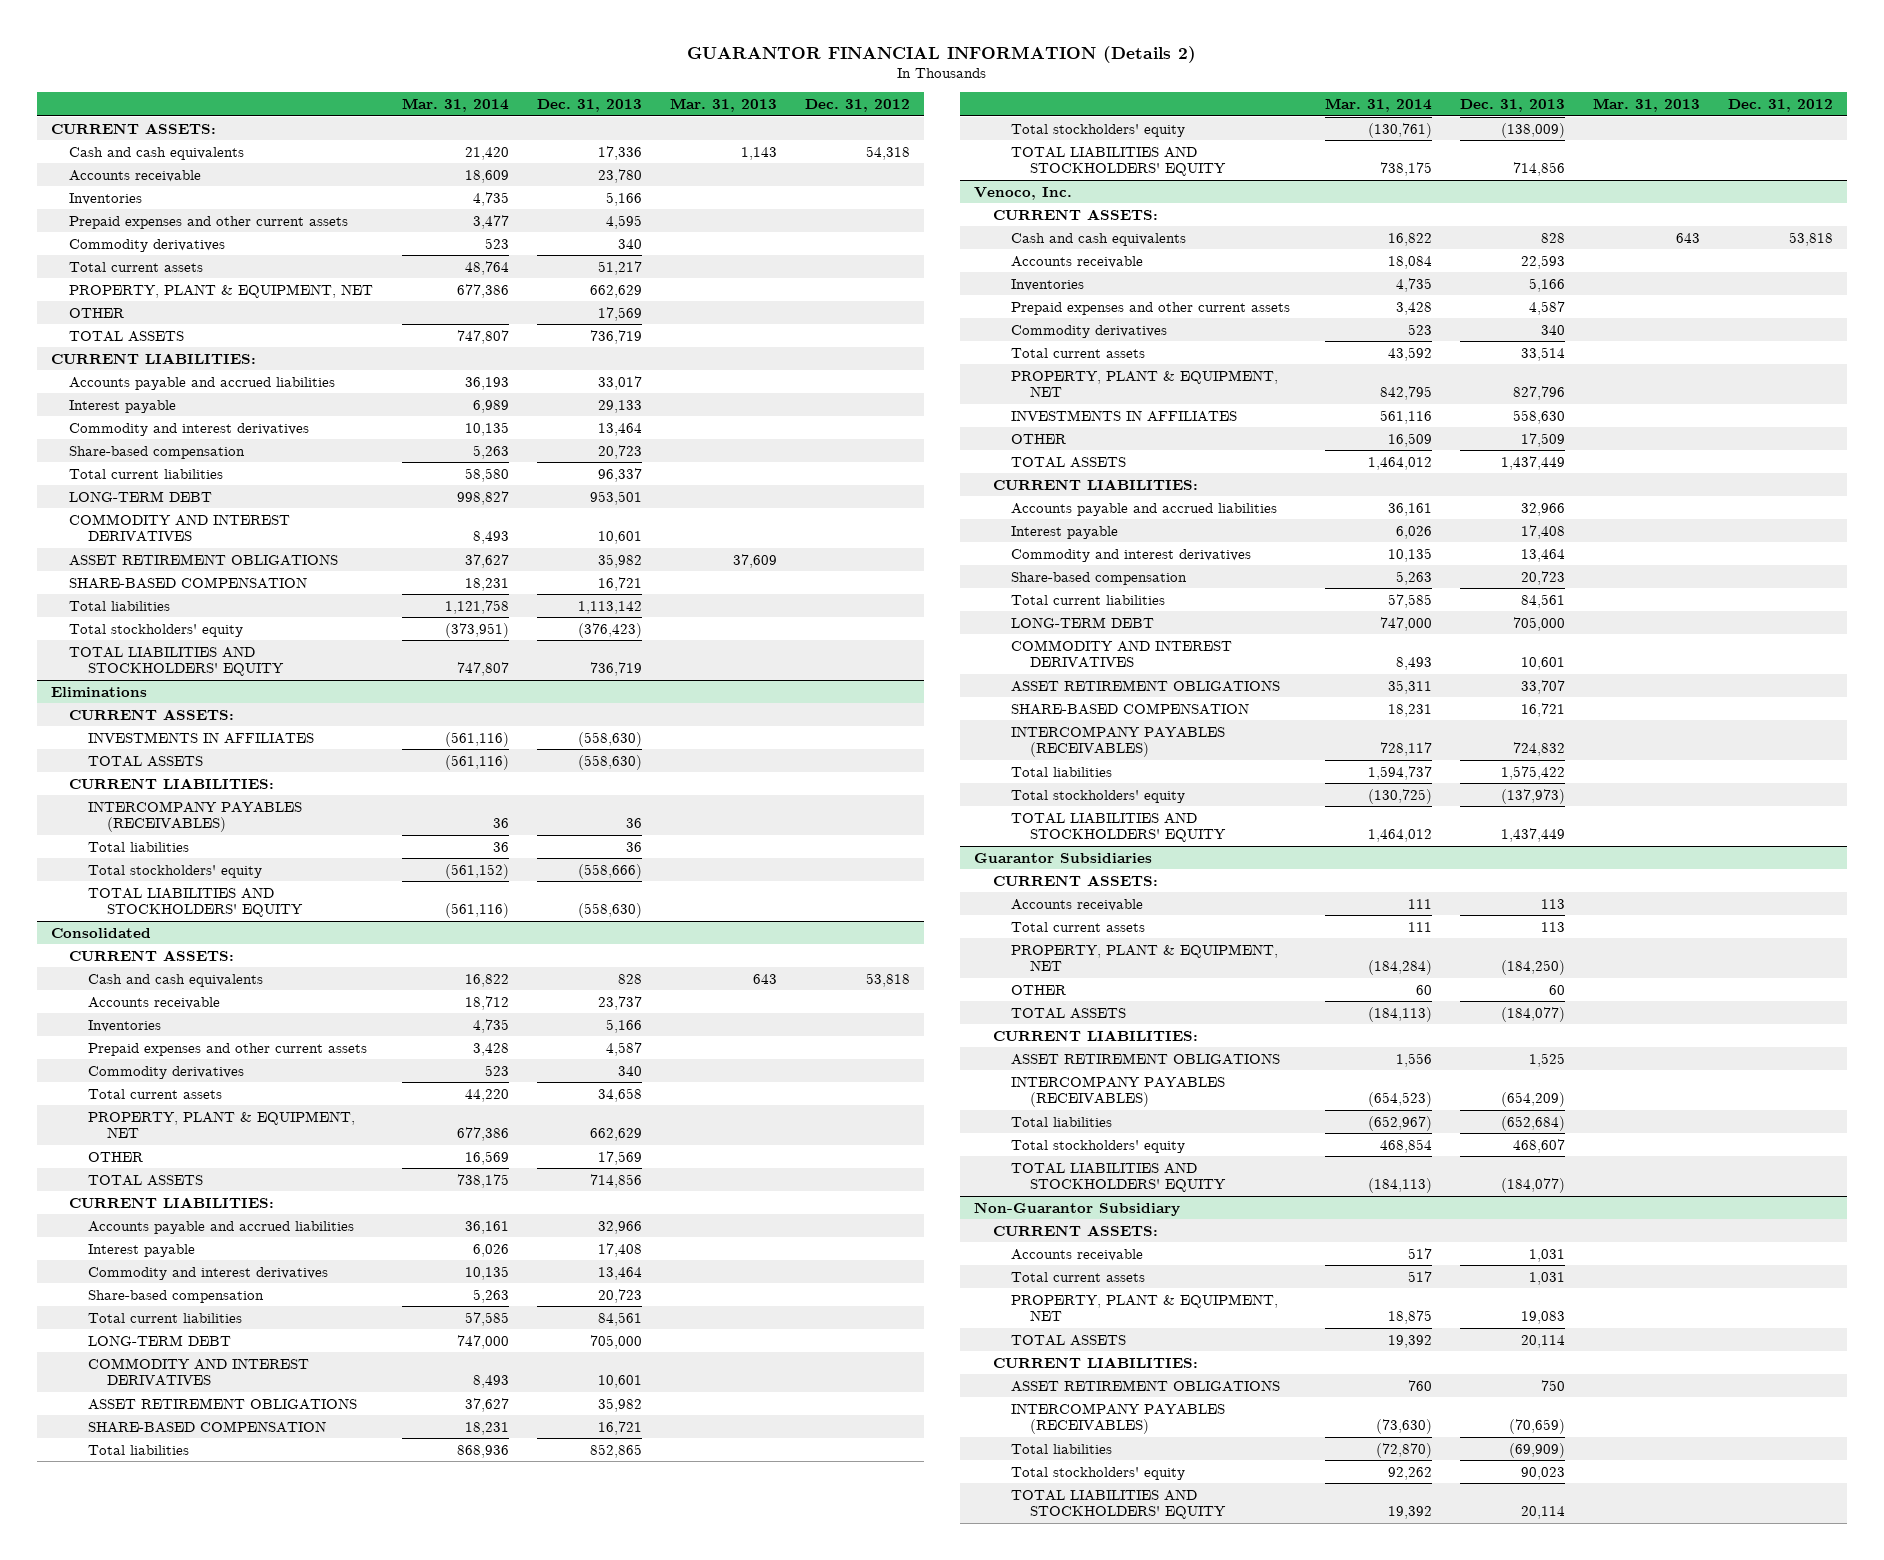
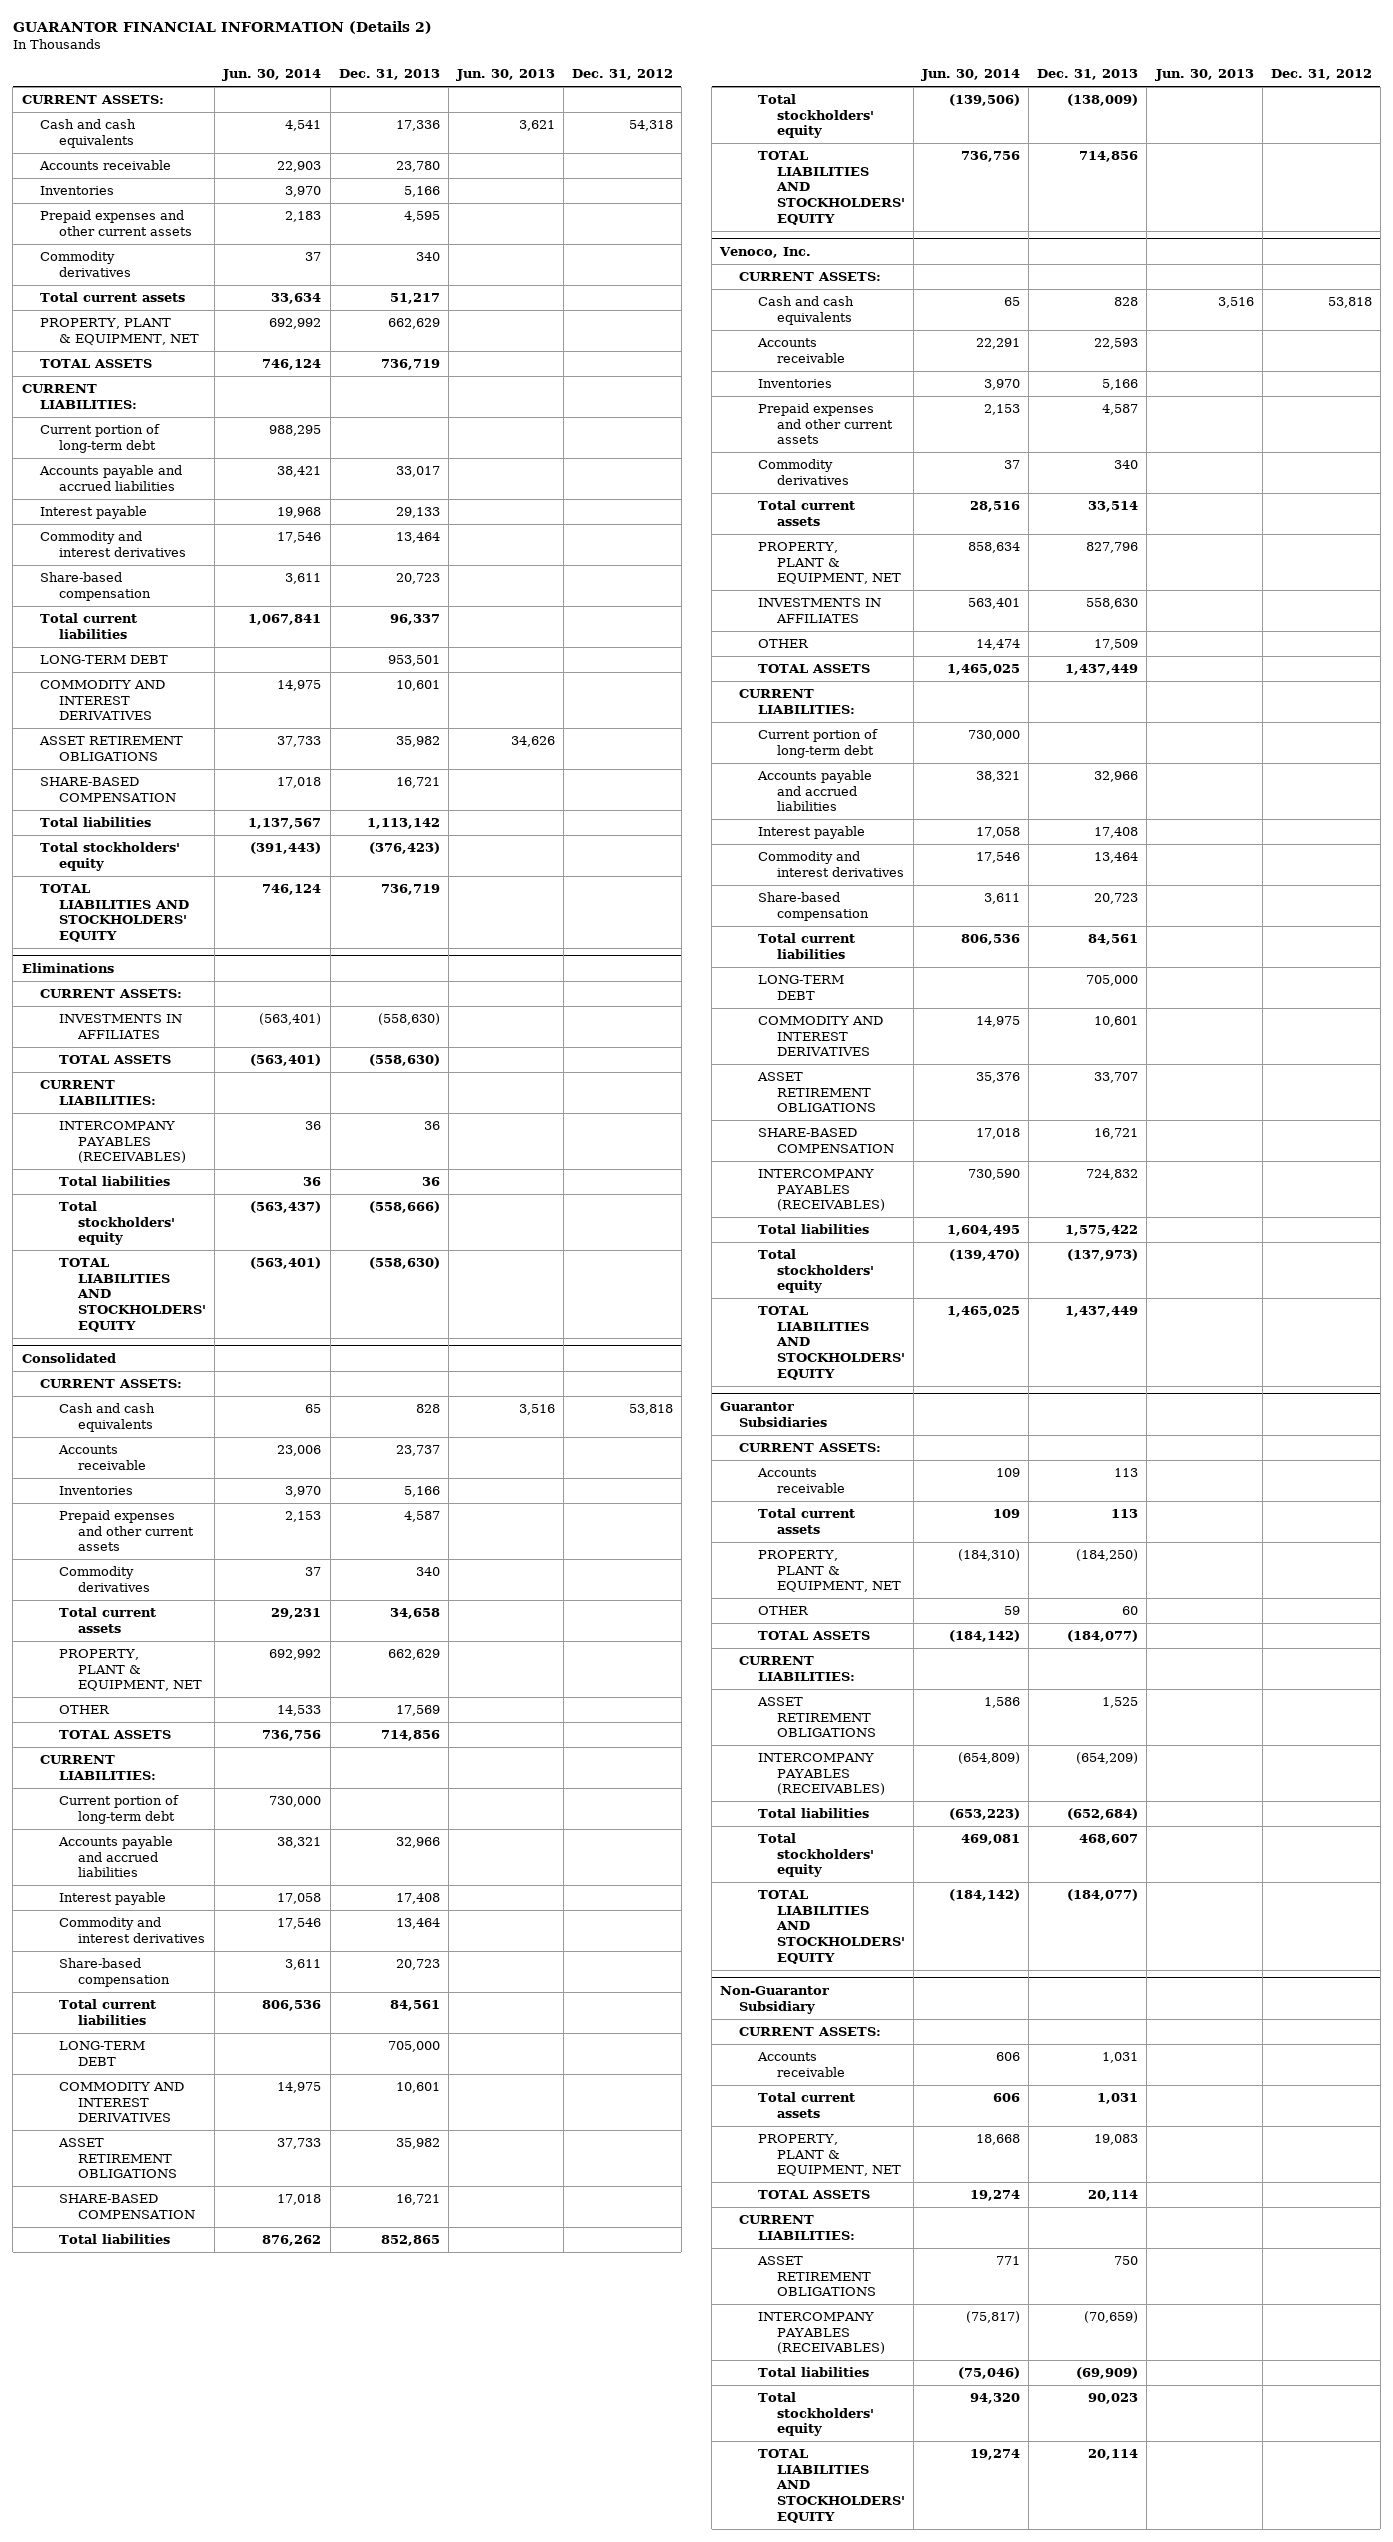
- | Mar. 31, 2014 | Dec. 31, 2013 | Mar. 31, 2013 | Dec. 31, 2012
+ | Jun. 30, 2014 | Dec. 31, 2013 | Jun. 30, 2013 | Dec. 31, 2012
- OTHER | | 17,569 | |
+ Current portion of long-term debt | 988,295 | | |
@ Consolidated
+ Current portion of long-term debt | 730,000 | | |
@ Venoco, Inc.
+ Current portion of long-term debt | 730,000 | | |

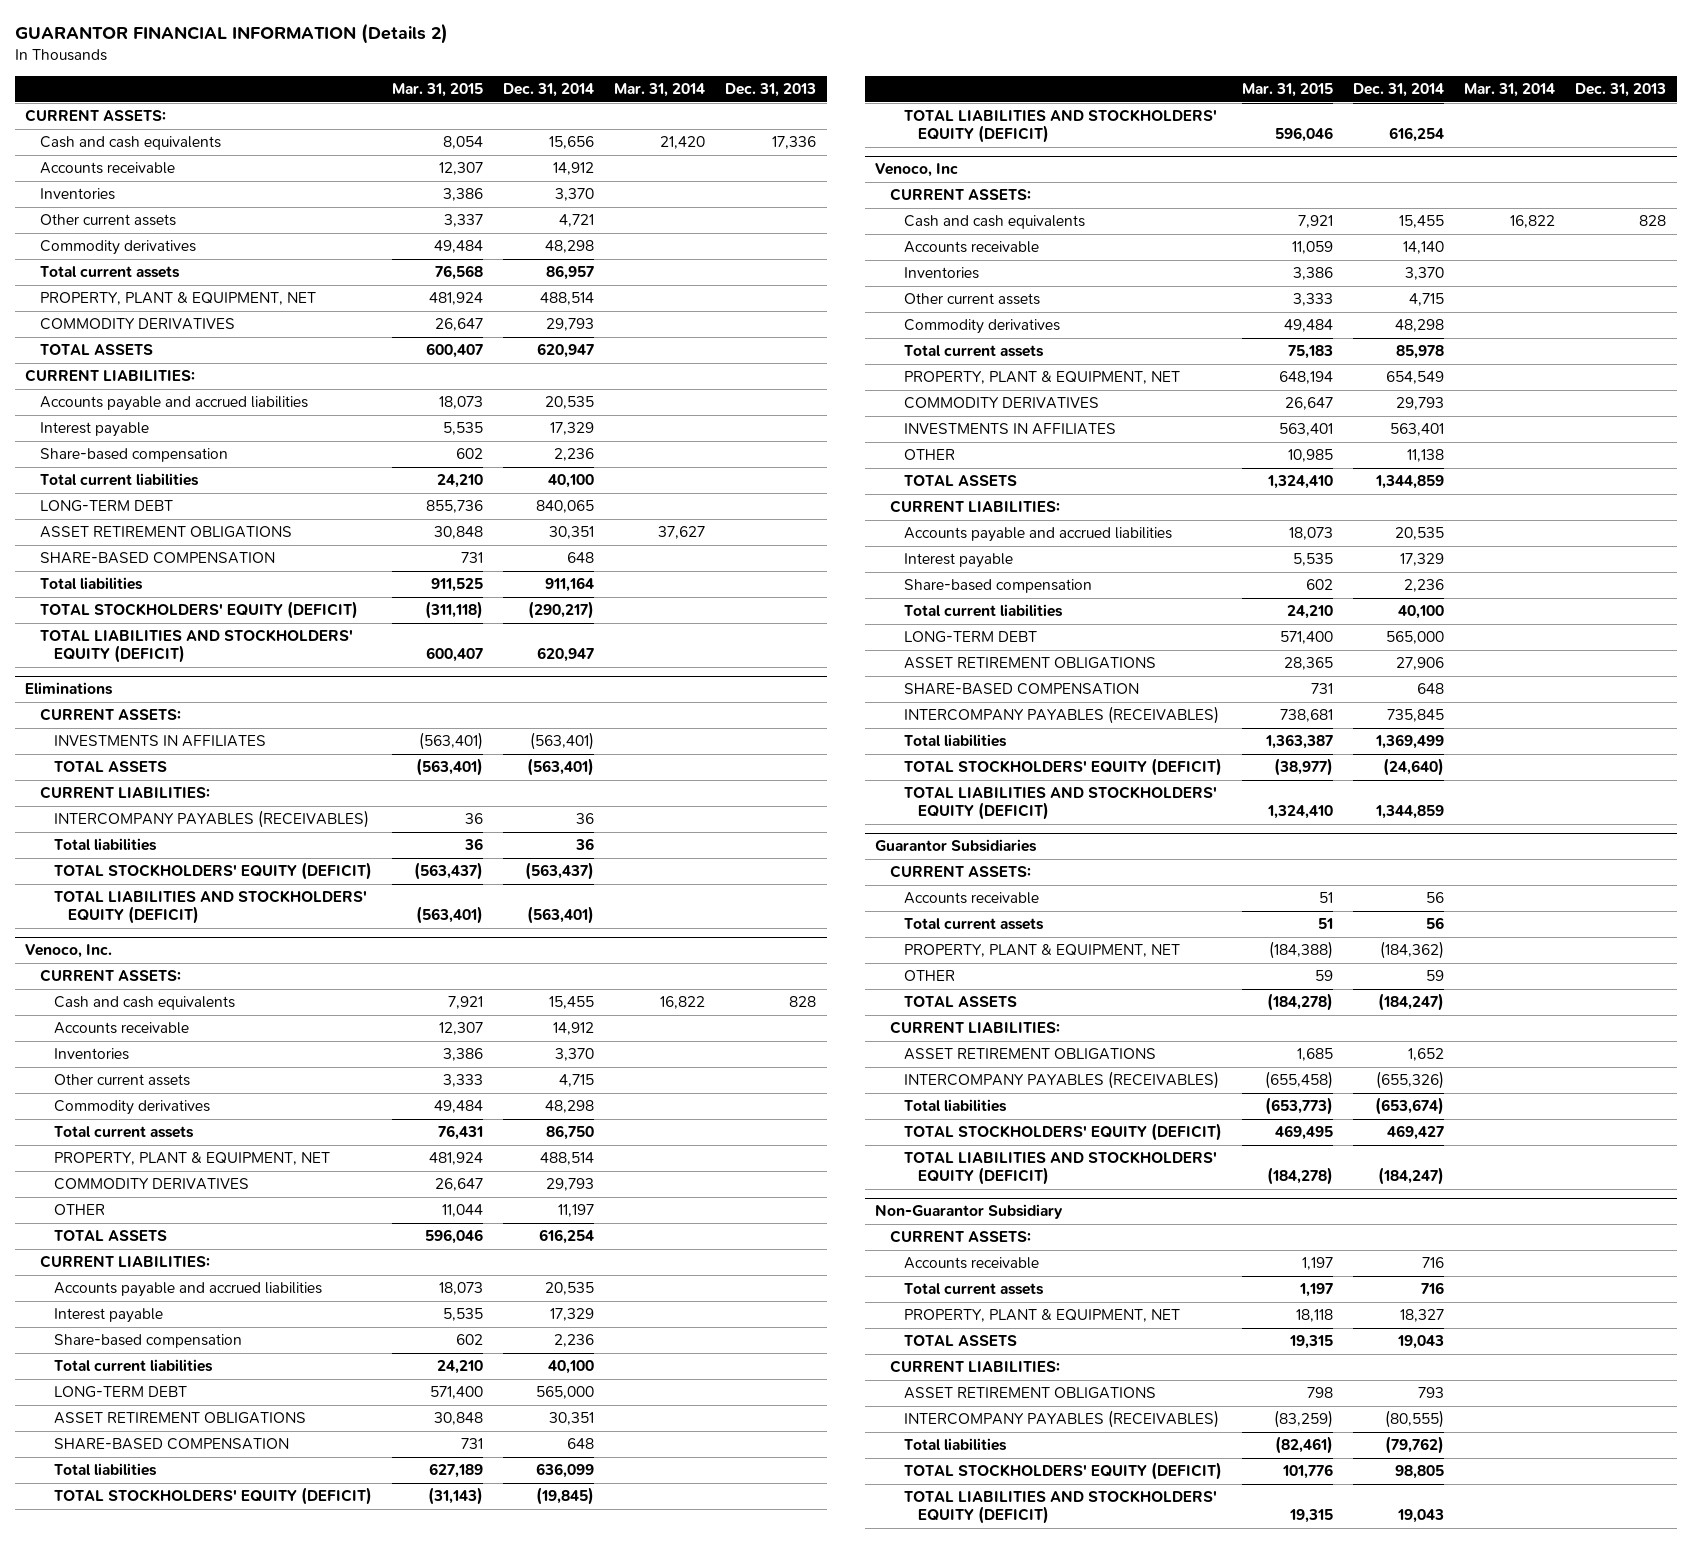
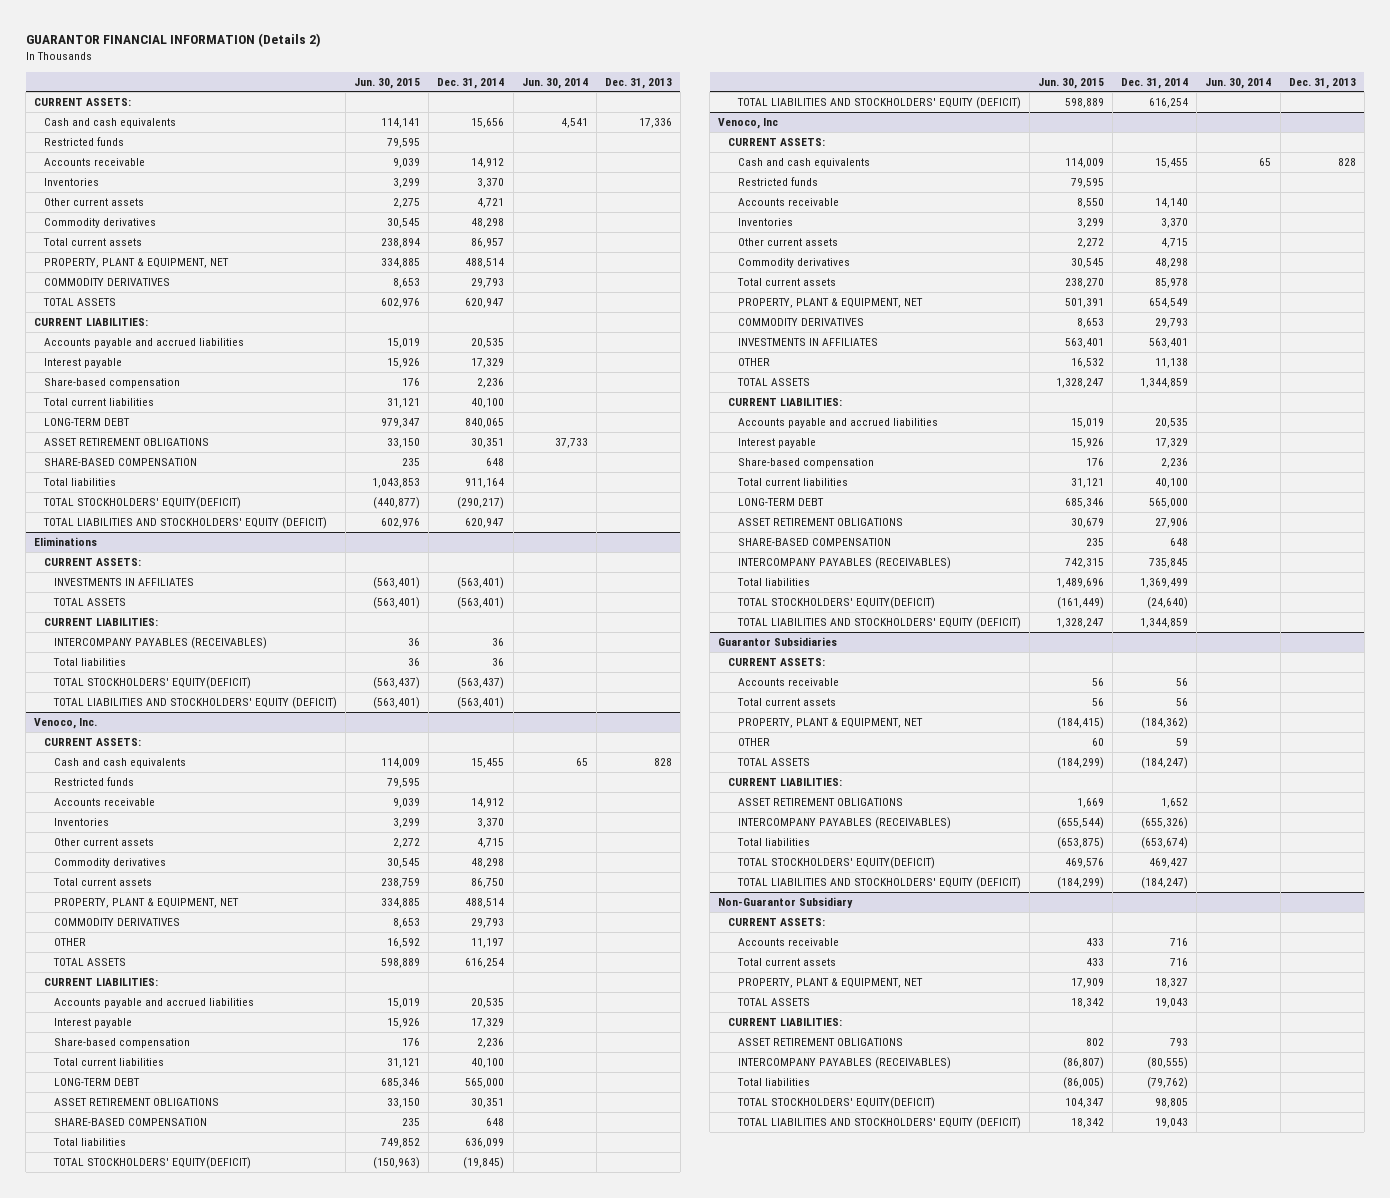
- | Mar. 31, 2015 | Dec. 31, 2014 | Mar. 31, 2014 | Dec. 31, 2013
+ | Jun. 30, 2015 | Dec. 31, 2014 | Jun. 30, 2014 | Dec. 31, 2013
+ Restricted funds | 79,595 | | |
- TOTAL STOCKHOLDERS' EQUITY (DEFICIT) | (311,118) | (290,217) | |
+ TOTAL STOCKHOLDERS' EQUITY(DEFICIT) | (440,877) | (290,217) | |
@ Eliminations
- TOTAL STOCKHOLDERS' EQUITY (DEFICIT) | (563,437) | (563,437) | |
+ TOTAL STOCKHOLDERS' EQUITY(DEFICIT) | (563,437) | (563,437) | |
@ Venoco, Inc.
+ Restricted funds | 79,595 | | |
- TOTAL STOCKHOLDERS' EQUITY (DEFICIT) | (31,143) | (19,845) | |
+ TOTAL STOCKHOLDERS' EQUITY(DEFICIT) | (150,963) | (19,845) | |
@ Venoco, Inc
+ Restricted funds | 79,595 | | |
- TOTAL STOCKHOLDERS' EQUITY (DEFICIT) | (38,977) | (24,640) | |
+ TOTAL STOCKHOLDERS' EQUITY(DEFICIT) | (161,449) | (24,640) | |
@ Guarantor Subsidiaries
- TOTAL STOCKHOLDERS' EQUITY (DEFICIT) | 469,495 | 469,427 | |
+ TOTAL STOCKHOLDERS' EQUITY(DEFICIT) | 469,576 | 469,427 | |
@ Non-Guarantor Subsidiary
- TOTAL STOCKHOLDERS' EQUITY (DEFICIT) | 101,776 | 98,805 | |
+ TOTAL STOCKHOLDERS' EQUITY(DEFICIT) | 104,347 | 98,805 | |

